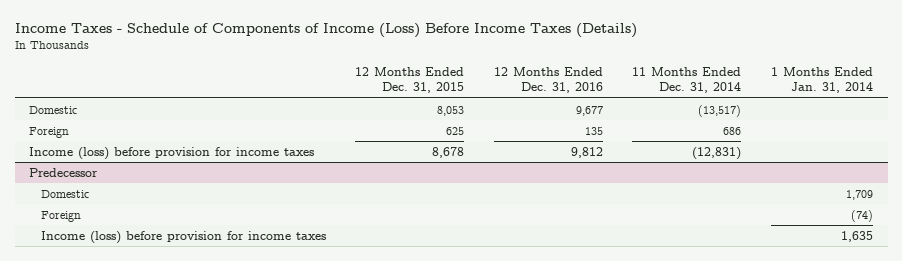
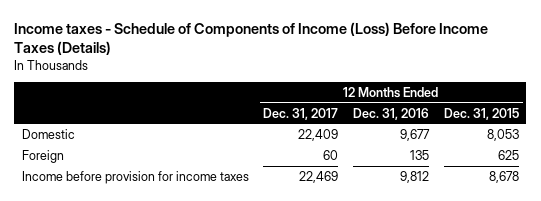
- Income Taxes - Schedule of Components of Income (Loss) Before Income Taxes (Details)
+ Income taxes - Schedule of Components of Income (Loss) Before Income Taxes (Details)
- | 12 Months Ended Dec. 31, 2015 | 12 Months Ended Dec. 31, 2016 | 11 Months Ended Dec. 31, 2014 | 1 Months Ended Jan. 31, 2014
+ | 12 Months Ended Dec. 31, 2017 | 12 Months Ended Dec. 31, 2016 | 12 Months Ended Dec. 31, 2015
- Income (loss) before provision for income taxes | 8,678 | 9,812 | (12,831) |
- Predecessor
- Domestic | | | | 1,709
- Foreign | | | | (74)
- Income (loss) before provision for income taxes | | | | 1,635
+ Income before provision for income taxes | 22,469 | 9,812 | 8,678

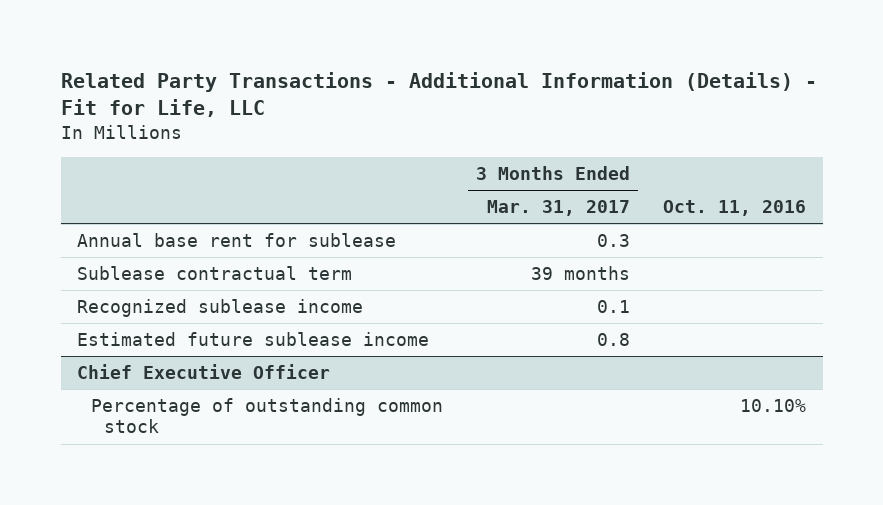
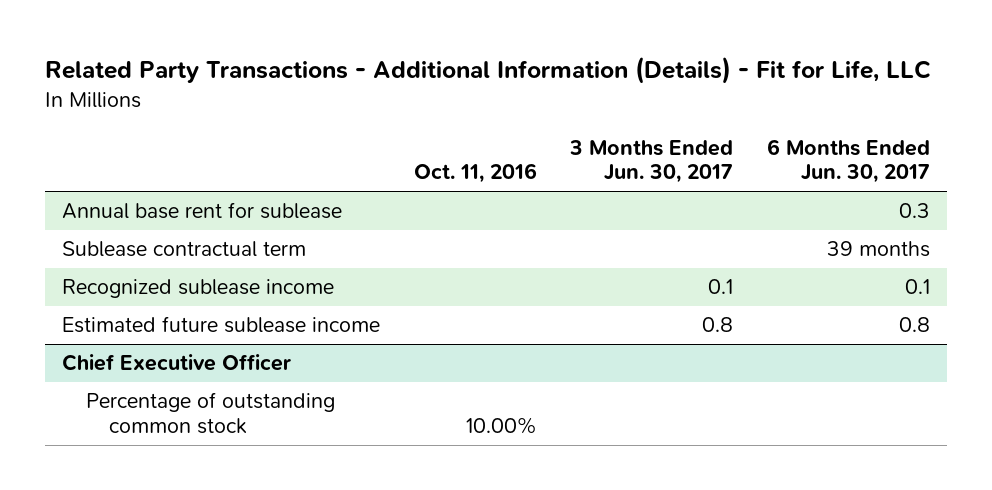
- | 3 Months Ended Mar. 31, 2017 | Oct. 11, 2016
+ | Oct. 11, 2016 | 3 Months Ended Jun. 30, 2017 | 6 Months Ended Jun. 30, 2017
@ Chief Executive Officer
- Percentage of outstanding common stock | | 10.10%
+ Percentage of outstanding common stock | 10.00% | |

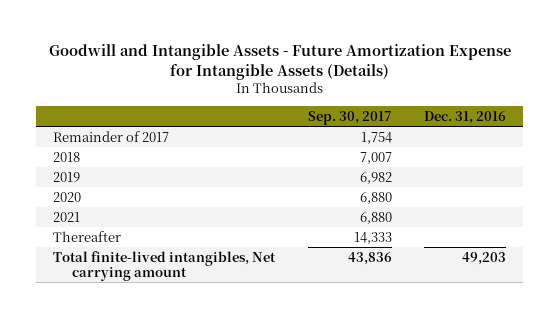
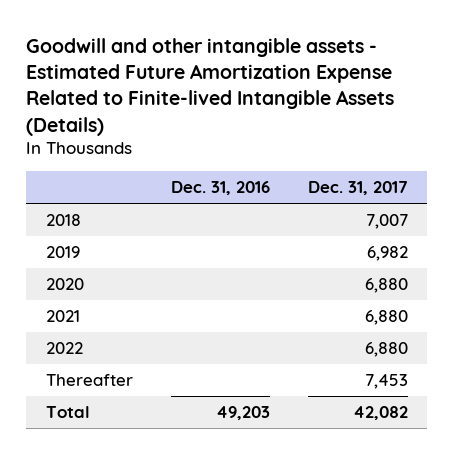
- Goodwill and Intangible Assets - Future Amortization Expense for Intangible Assets (Details)
+ Goodwill and other intangible assets - Estimated Future Amortization Expense Related to Finite-lived Intangible Assets (Details)
- | Sep. 30, 2017 | Dec. 31, 2016
+ | Dec. 31, 2016 | Dec. 31, 2017
- Remainder of 2017 | 1,754 |
+ 2022 | | 6,880
- Total finite-lived intangibles, Net carrying amount | 43,836 | 49,203
+ Total | 49,203 | 42,082

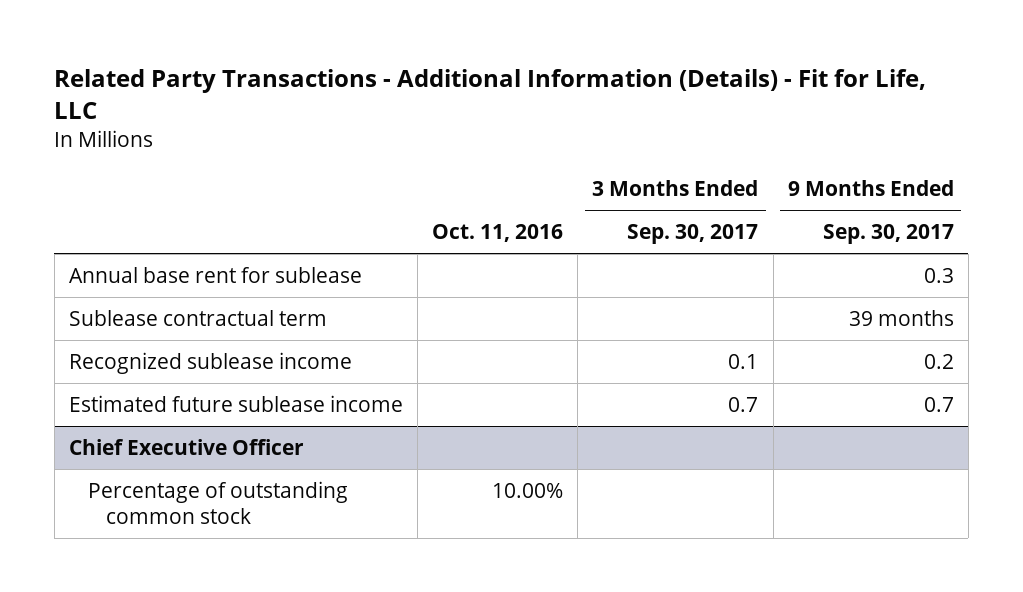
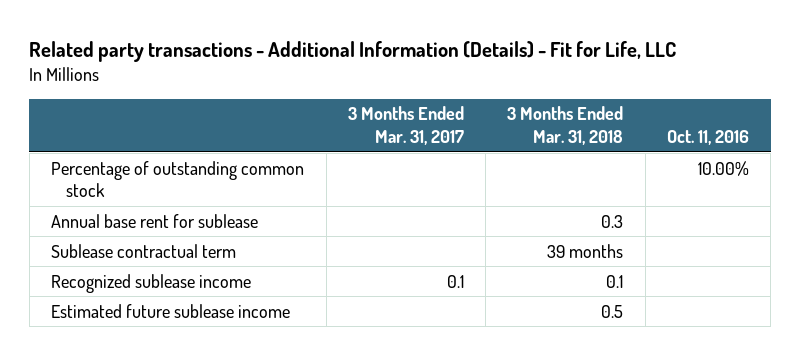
- Related Party Transactions - Additional Information (Details) - Fit for Life, LLC
+ Related party transactions - Additional Information (Details) - Fit for Life, LLC
- | Oct. 11, 2016 | 3 Months Ended Sep. 30, 2017 | 9 Months Ended Sep. 30, 2017
+ | 3 Months Ended Mar. 31, 2017 | 3 Months Ended Mar. 31, 2018 | Oct. 11, 2016
+ Percentage of outstanding common stock | | | 10.00%
- Chief Executive Officer
- Percentage of outstanding common stock | 10.00% | |

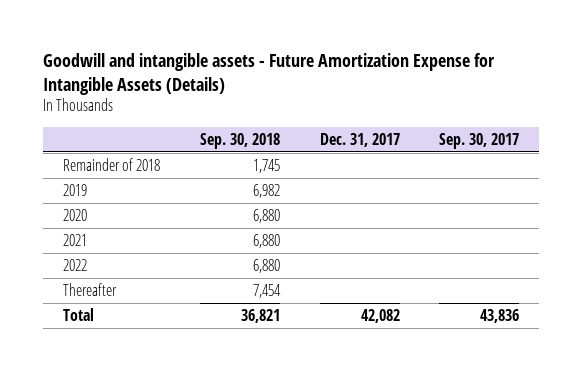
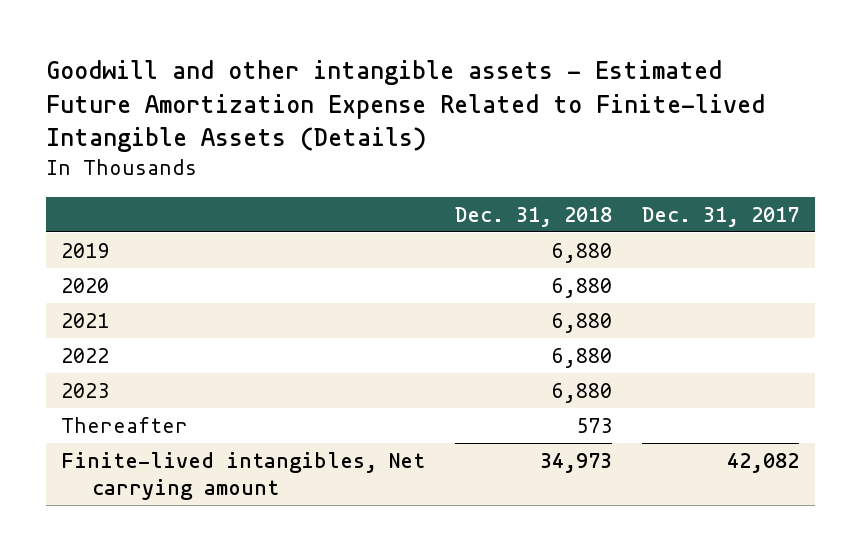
- Goodwill and intangible assets - Future Amortization Expense for Intangible Assets (Details)
+ Goodwill and other intangible assets - Estimated Future Amortization Expense Related to Finite-lived Intangible Assets (Details)
- | Sep. 30, 2018 | Dec. 31, 2017 | Sep. 30, 2017
+ | Dec. 31, 2018 | Dec. 31, 2017
- Remainder of 2018 | 1,745 | |
+ 2023 | 6,880 |
- Total | 36,821 | 42,082 | 43,836
+ Finite-lived intangibles, Net carrying amount | 34,973 | 42,082

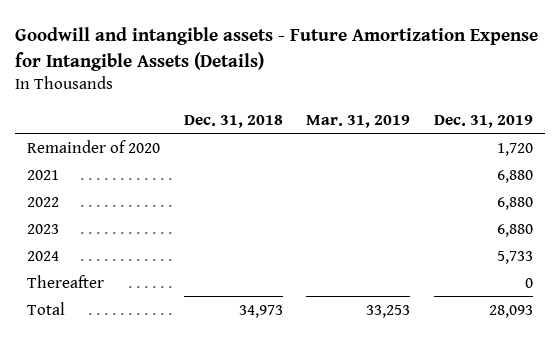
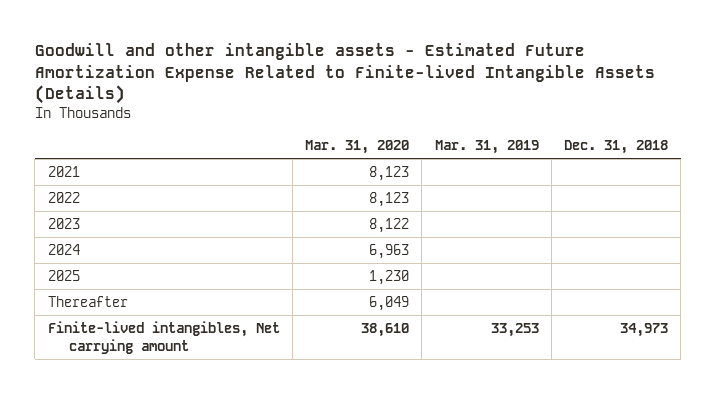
- Goodwill and intangible assets - Future Amortization Expense for Intangible Assets (Details)
+ Goodwill and other intangible assets - Estimated Future Amortization Expense Related to Finite-lived Intangible Assets (Details)
- | Dec. 31, 2018 | Mar. 31, 2019 | Dec. 31, 2019
+ | Mar. 31, 2020 | Mar. 31, 2019 | Dec. 31, 2018
- Remainder of 2020 | | | 1,720
+ 2025 | 1,230 | |
- Total | 34,973 | 33,253 | 28,093
+ Finite-lived intangibles, Net carrying amount | 38,610 | 33,253 | 34,973

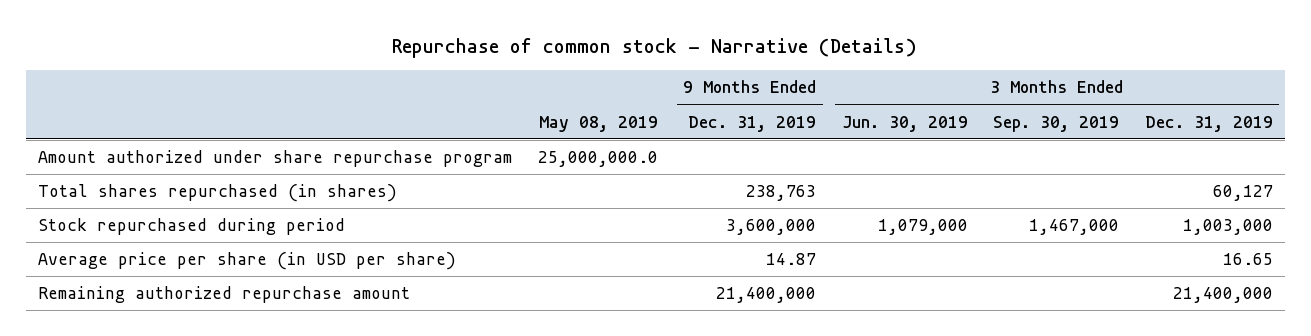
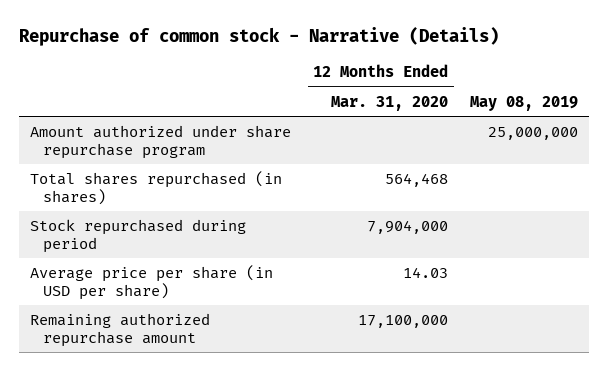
- | May 08, 2019 | 9 Months Ended Dec. 31, 2019 | 3 Months Ended Jun. 30, 2019 | 3 Months Ended Sep. 30, 2019 | 3 Months Ended Dec. 31, 2019
+ | 12 Months Ended Mar. 31, 2020 | May 08, 2019
- Amount authorized under share repurchase program | 25,000,000.0 | | | |
+ Amount authorized under share repurchase program | | 25,000,000

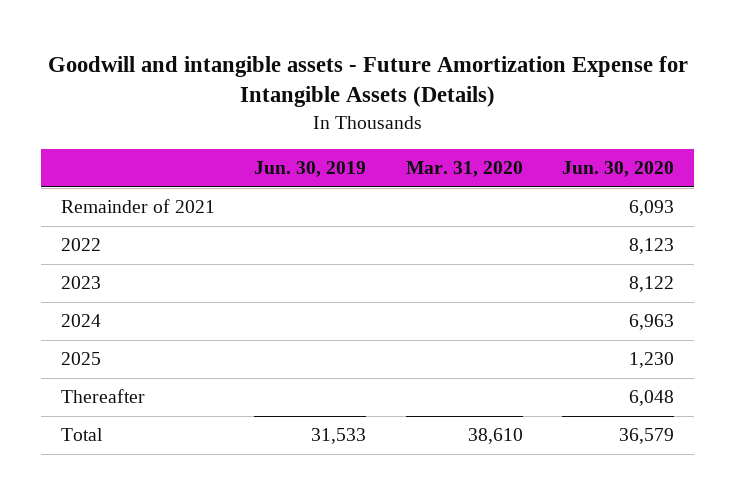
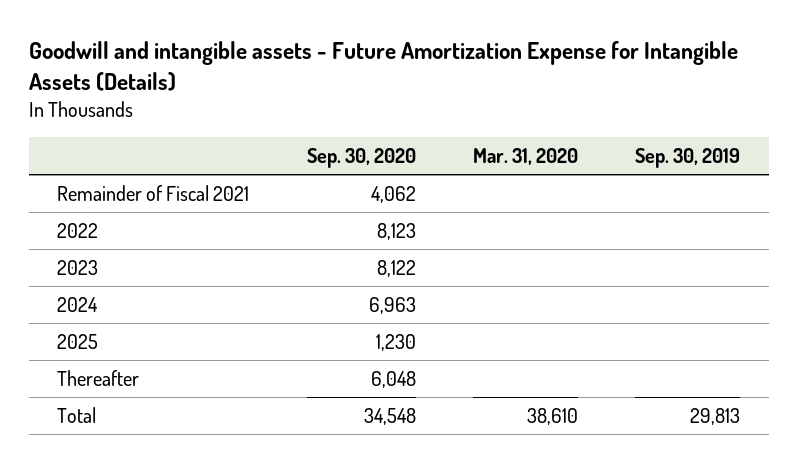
- | Jun. 30, 2019 | Mar. 31, 2020 | Jun. 30, 2020
+ | Sep. 30, 2020 | Mar. 31, 2020 | Sep. 30, 2019
- Remainder of 2021 | | | 6,093
+ Remainder of Fiscal 2021 | 4,062 | |

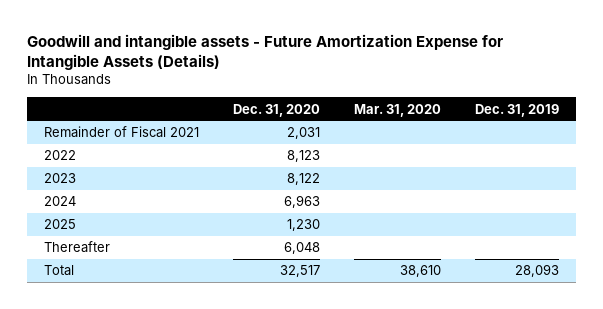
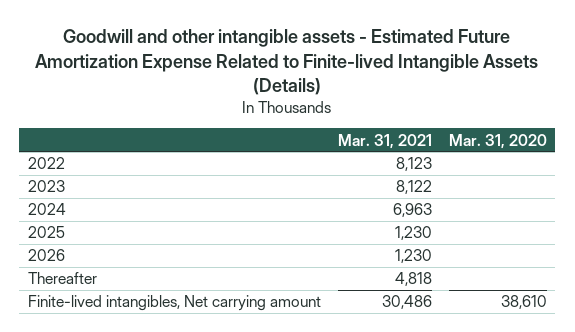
- Goodwill and intangible assets - Future Amortization Expense for Intangible Assets (Details)
+ Goodwill and other intangible assets - Estimated Future Amortization Expense Related to Finite-lived Intangible Assets (Details)
- | Dec. 31, 2020 | Mar. 31, 2020 | Dec. 31, 2019
+ | Mar. 31, 2021 | Mar. 31, 2020
- Remainder of Fiscal 2021 | 2,031 | |
+ 2026 | 1,230 |
- Total | 32,517 | 38,610 | 28,093
+ Finite-lived intangibles, Net carrying amount | 30,486 | 38,610

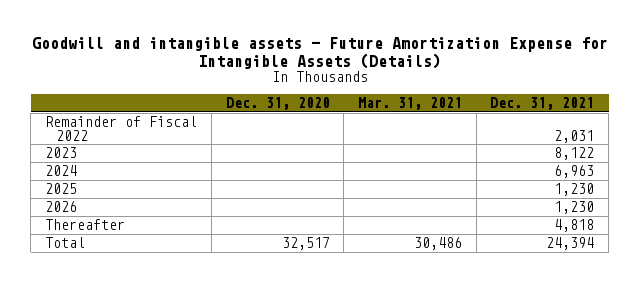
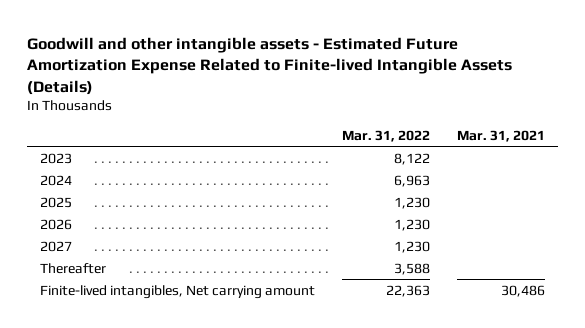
- Goodwill and intangible assets - Future Amortization Expense for Intangible Assets (Details)
+ Goodwill and other intangible assets - Estimated Future Amortization Expense Related to Finite-lived Intangible Assets (Details)
- | Dec. 31, 2020 | Mar. 31, 2021 | Dec. 31, 2021
+ | Mar. 31, 2022 | Mar. 31, 2021
- Remainder of Fiscal 2022 | | | 2,031
+ 2027 | 1,230 |
- Total | 32,517 | 30,486 | 24,394
+ Finite-lived intangibles, Net carrying amount | 22,363 | 30,486

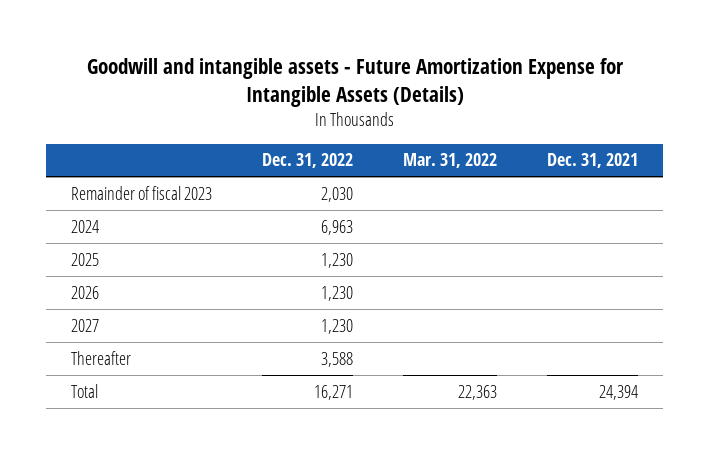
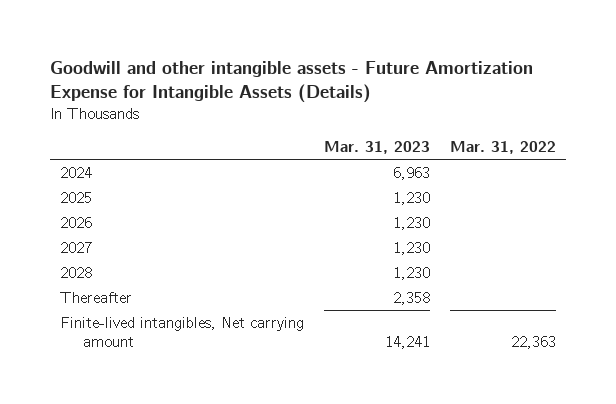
- Goodwill and intangible assets - Future Amortization Expense for Intangible Assets (Details)
+ Goodwill and other intangible assets - Future Amortization Expense for Intangible Assets (Details)
- | Dec. 31, 2022 | Mar. 31, 2022 | Dec. 31, 2021
+ | Mar. 31, 2023 | Mar. 31, 2022
- Remainder of fiscal 2023 | 2,030 | |
+ 2028 | 1,230 |
- Total | 16,271 | 22,363 | 24,394
+ Finite-lived intangibles, Net carrying amount | 14,241 | 22,363

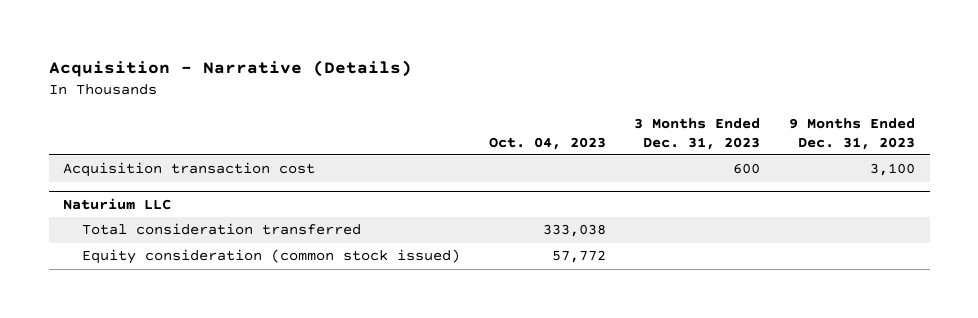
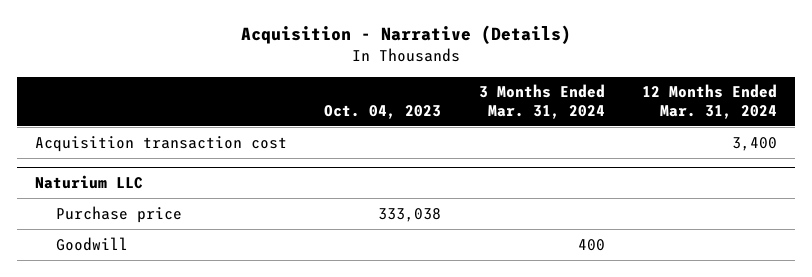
- | Oct. 04, 2023 | 3 Months Ended Dec. 31, 2023 | 9 Months Ended Dec. 31, 2023
+ | Oct. 04, 2023 | 3 Months Ended Mar. 31, 2024 | 12 Months Ended Mar. 31, 2024
@ Naturium LLC
- Total consideration transferred | 333,038 | |
- Equity consideration (common stock issued) | 57,772 | |
+ Purchase price | 333,038 | |
+ Goodwill | | 400 |

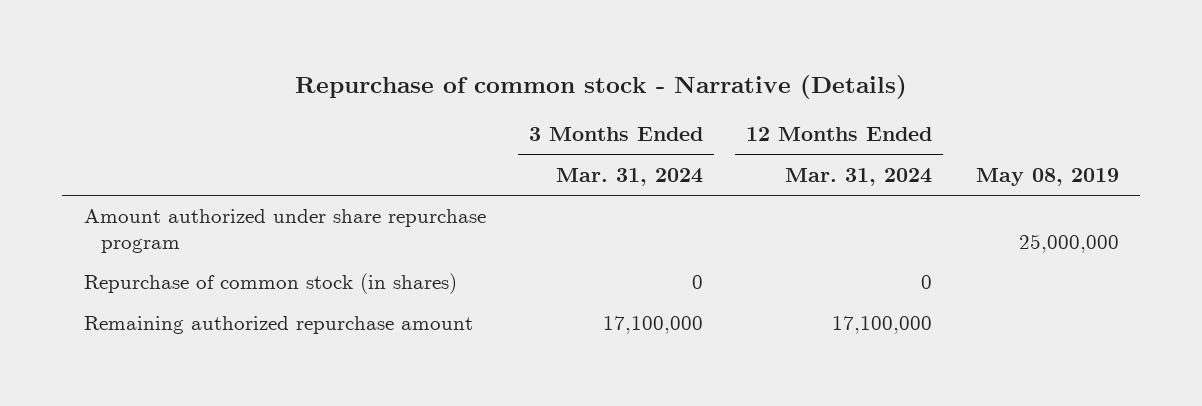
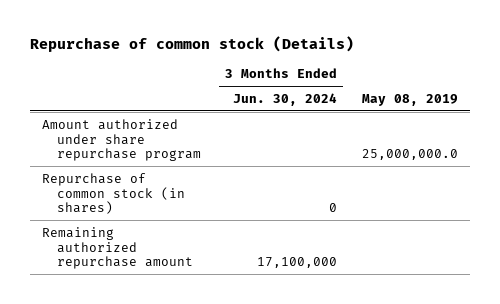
- Repurchase of common stock - Narrative (Details)
+ Repurchase of common stock (Details)
- | 3 Months Ended Mar. 31, 2024 | 12 Months Ended Mar. 31, 2024 | May 08, 2019
+ | 3 Months Ended Jun. 30, 2024 | May 08, 2019
- Amount authorized under share repurchase program | | | 25,000,000
+ Amount authorized under share repurchase program | | 25,000,000.0

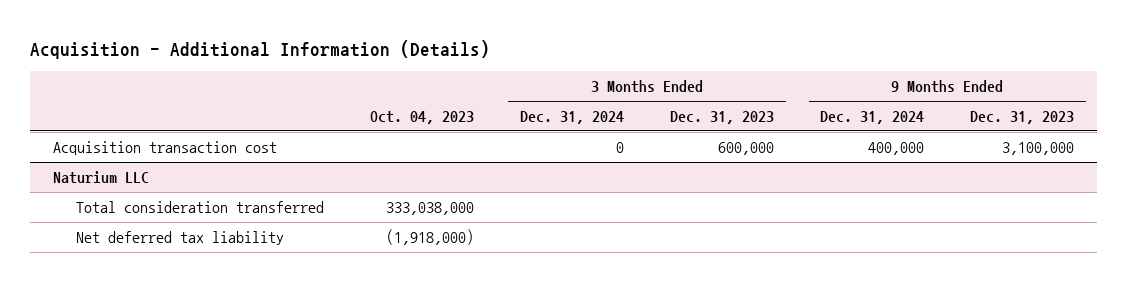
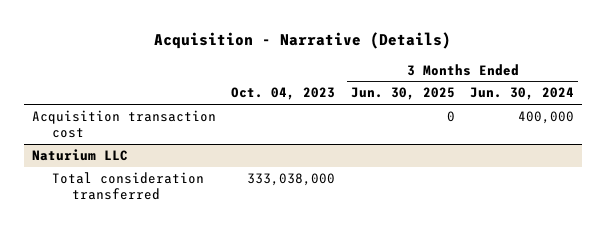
- Acquisition - Additional Information (Details)
+ Acquisition - Narrative (Details)
- | Oct. 04, 2023 | 3 Months Ended Dec. 31, 2024 | 3 Months Ended Dec. 31, 2023 | 9 Months Ended Dec. 31, 2024 | 9 Months Ended Dec. 31, 2023
+ | Oct. 04, 2023 | 3 Months Ended Jun. 30, 2025 | 3 Months Ended Jun. 30, 2024
@ Naturium LLC
- Net deferred tax liability | (1,918,000) | | | |

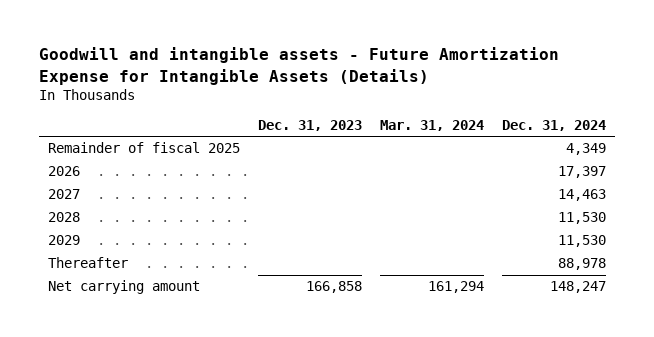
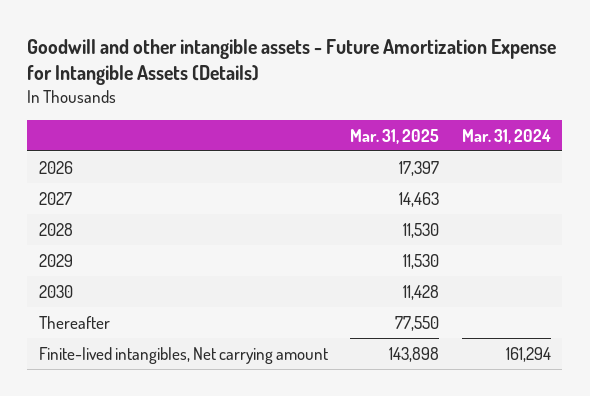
- Goodwill and intangible assets - Future Amortization Expense for Intangible Assets (Details)
+ Goodwill and other intangible assets - Future Amortization Expense for Intangible Assets (Details)
- | Dec. 31, 2023 | Mar. 31, 2024 | Dec. 31, 2024
+ | Mar. 31, 2025 | Mar. 31, 2024
- Remainder of fiscal 2025 | | | 4,349
+ 2030 | 11,428 |
- Net carrying amount | 166,858 | 161,294 | 148,247
+ Finite-lived intangibles, Net carrying amount | 143,898 | 161,294

